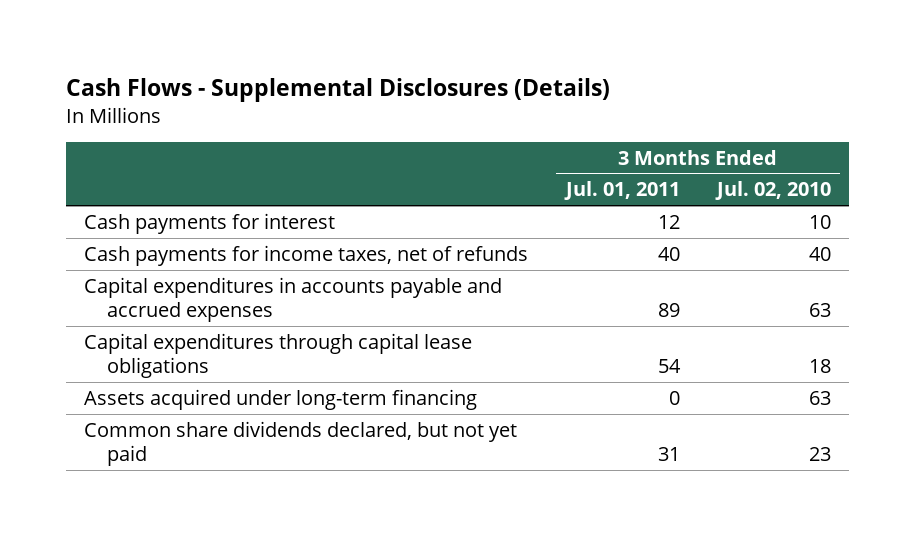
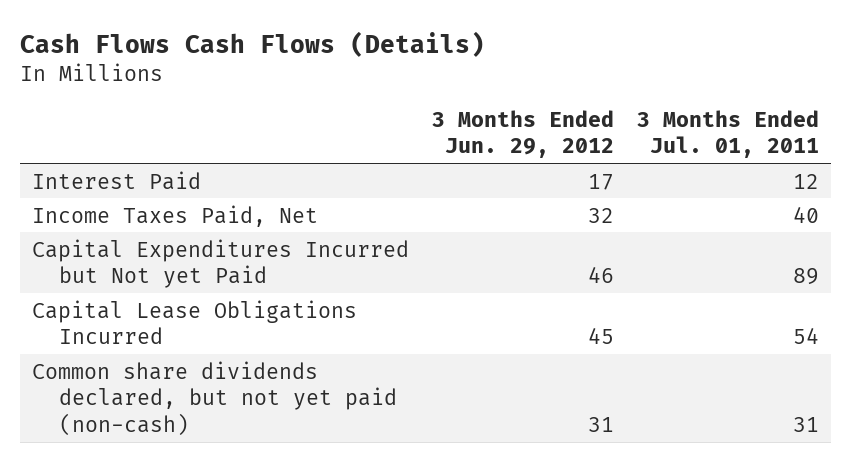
- Cash Flows - Supplemental Disclosures (Details)
+ Cash Flows Cash Flows (Details)
- | 3 Months Ended Jul. 01, 2011 | 3 Months Ended Jul. 02, 2010
+ | 3 Months Ended Jun. 29, 2012 | 3 Months Ended Jul. 01, 2011
- Cash payments for interest | 12 | 10
- Cash payments for income taxes, net of refunds | 40 | 40
- Capital expenditures in accounts payable and accrued expenses | 89 | 63
- Capital expenditures through capital lease obligations | 54 | 18
- Assets acquired under long-term financing | 0 | 63
- Common share dividends declared, but not yet paid | 31 | 23
+ Interest Paid | 17 | 12
+ Income Taxes Paid, Net | 32 | 40
+ Capital Expenditures Incurred but Not yet Paid | 46 | 89
+ Capital Lease Obligations Incurred | 45 | 54
+ Common share dividends declared, but not yet paid (non-cash) | 31 | 31

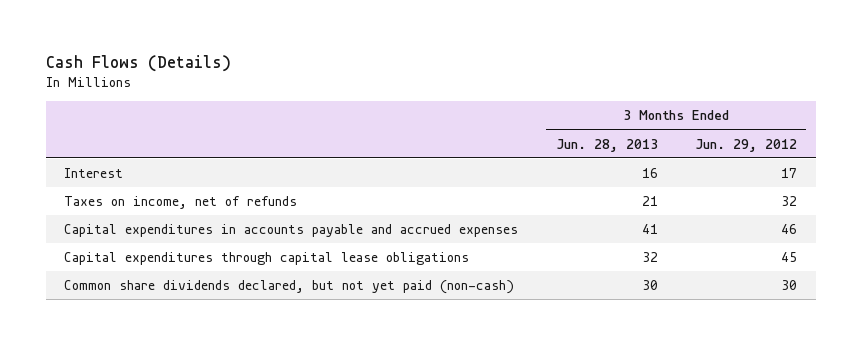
- Cash Flows Cash Flows (Details)
+ Cash Flows (Details)
- | 3 Months Ended Jun. 29, 2012 | 3 Months Ended Jul. 01, 2011
+ | 3 Months Ended Jun. 28, 2013 | 3 Months Ended Jun. 29, 2012
- Interest Paid | 17 | 12
- Income Taxes Paid, Net | 32 | 40
- Capital Expenditures Incurred but Not yet Paid | 46 | 89
- Capital Lease Obligations Incurred | 45 | 54
- Common share dividends declared, but not yet paid (non-cash) | 31 | 31
+ Interest | 16 | 17
+ Taxes on income, net of refunds | 21 | 32
+ Capital expenditures in accounts payable and accrued expenses | 41 | 46
+ Capital expenditures through capital lease obligations | 32 | 45
+ Common share dividends declared, but not yet paid (non-cash) | 30 | 30

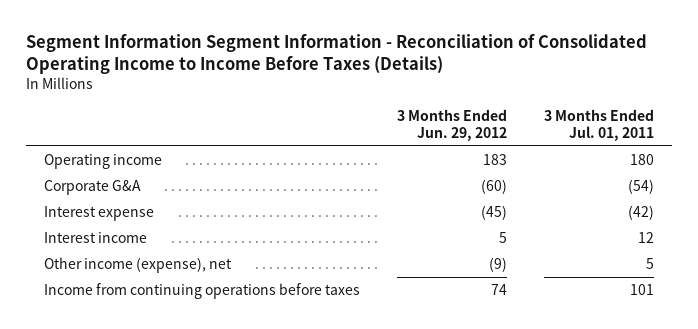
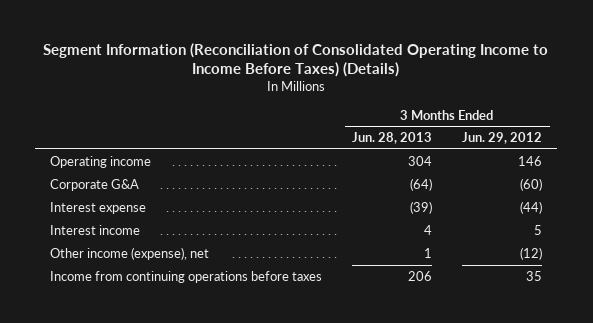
- Segment Information Segment Information - Reconciliation of Consolidated Operating Income to Income Before Taxes (Details)
+ Segment Information (Reconciliation of Consolidated Operating Income to Income Before Taxes) (Details)
- | 3 Months Ended Jun. 29, 2012 | 3 Months Ended Jul. 01, 2011
+ | 3 Months Ended Jun. 28, 2013 | 3 Months Ended Jun. 29, 2012
- Operating income | 183 | 180
+ Operating income | 304 | 146
- Interest expense | (45) | (42)
+ Interest expense | (39) | (44)
- Other income (expense), net | (9) | 5
- Income from continuing operations before taxes | 74 | 101
+ Other income (expense), net | 1 | (12)
+ Income from continuing operations before taxes | 206 | 35

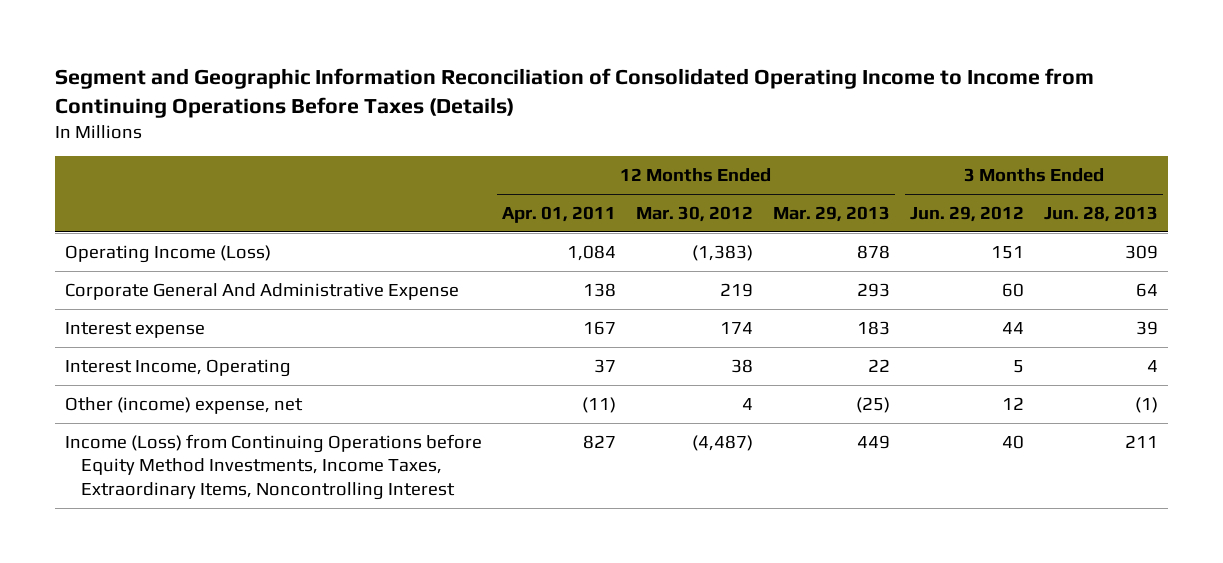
- Segment Information (Reconciliation of Consolidated Operating Income to Income Before Taxes) (Details)
+ Segment and Geographic Information Reconciliation of Consolidated Operating Income to Income from Continuing Operations Before Taxes (Details)
- | 3 Months Ended Jun. 28, 2013 | 3 Months Ended Jun. 29, 2012
+ | 12 Months Ended Apr. 01, 2011 | 12 Months Ended Mar. 30, 2012 | 12 Months Ended Mar. 29, 2013 | 3 Months Ended Jun. 29, 2012 | 3 Months Ended Jun. 28, 2013
- Operating income | 304 | 146
- Corporate G&A | (64) | (60)
- Interest expense | (39) | (44)
- Interest income | 4 | 5
- Other income (expense), net | 1 | (12)
- Income from continuing operations before taxes | 206 | 35
+ Operating Income (Loss) | 1,084 | (1,383) | 878 | 151 | 309
+ Corporate General And Administrative Expense | 138 | 219 | 293 | 60 | 64
+ Interest expense | 167 | 174 | 183 | 44 | 39
+ Interest Income, Operating | 37 | 38 | 22 | 5 | 4
+ Other (income) expense, net | (11) | 4 | (25) | 12 | (1)
+ Income (Loss) from Continuing Operations before Equity Method Investments, Income Taxes, Extraordinary Items, Noncontrolling Interest | 827 | (4,487) | 449 | 40 | 211

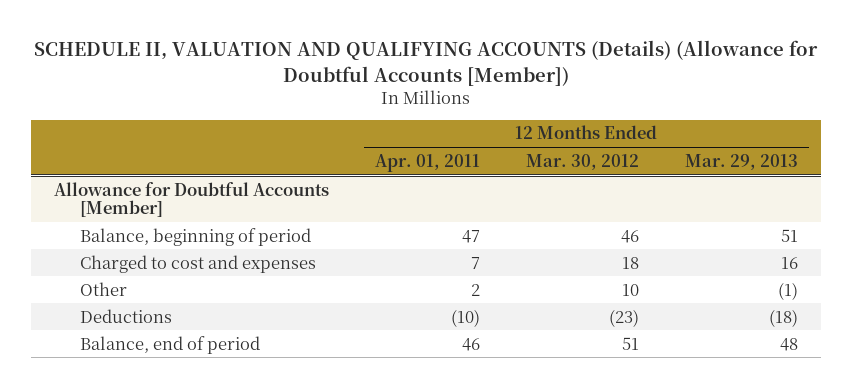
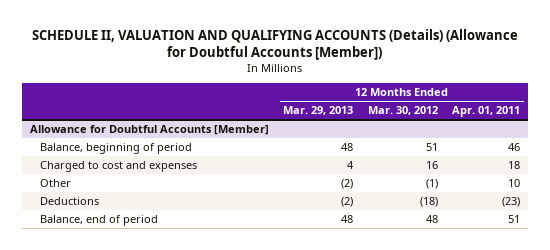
- | 12 Months Ended Apr. 01, 2011 | 12 Months Ended Mar. 30, 2012 | 12 Months Ended Mar. 29, 2013
+ | 12 Months Ended Mar. 29, 2013 | 12 Months Ended Mar. 30, 2012 | 12 Months Ended Apr. 01, 2011
@ Allowance for Doubtful Accounts [Member]
- Balance, beginning of period | 47 | 46 | 51
- Charged to cost and expenses | 7 | 18 | 16
- Other | 2 | 10 | (1)
- Deductions | (10) | (23) | (18)
- Balance, end of period | 46 | 51 | 48
+ Balance, beginning of period | 48 | 51 | 46
+ Charged to cost and expenses | 4 | 16 | 18
+ Other | (2) | (1) | 10
+ Deductions | (2) | (18) | (23)
+ Balance, end of period | 48 | 48 | 51

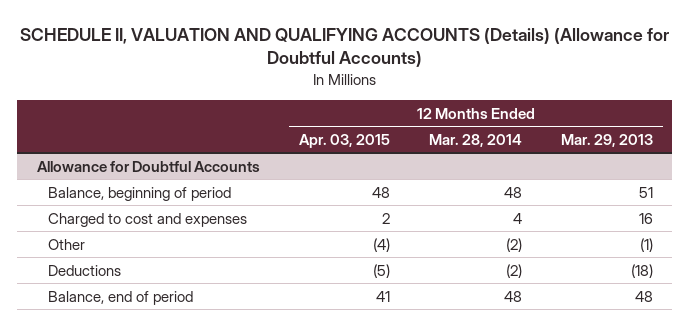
- SCHEDULE II, VALUATION AND QUALIFYING ACCOUNTS (Details) (Allowance for Doubtful Accounts [Member])
+ SCHEDULE II, VALUATION AND QUALIFYING ACCOUNTS (Details) (Allowance for Doubtful Accounts)
- | 12 Months Ended Mar. 29, 2013 | 12 Months Ended Mar. 30, 2012 | 12 Months Ended Apr. 01, 2011
+ | 12 Months Ended Apr. 03, 2015 | 12 Months Ended Mar. 28, 2014 | 12 Months Ended Mar. 29, 2013
- Allowance for Doubtful Accounts [Member]
- Balance, beginning of period | 48 | 51 | 46
- Charged to cost and expenses | 4 | 16 | 18
- Other | (2) | (1) | 10
- Deductions | (2) | (18) | (23)
+ Allowance for Doubtful Accounts
+ Balance, beginning of period | 48 | 48 | 51
+ Charged to cost and expenses | 2 | 4 | 16
+ Other | (4) | (2) | (1)
+ Deductions | (5) | (2) | (18)

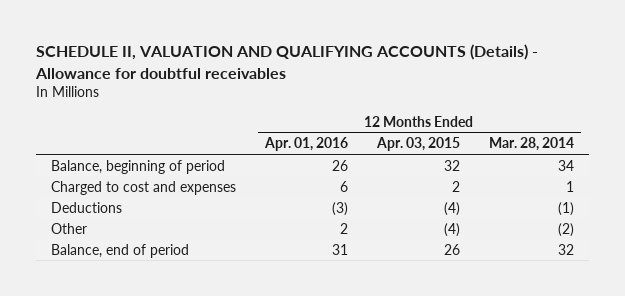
- SCHEDULE II, VALUATION AND QUALIFYING ACCOUNTS (Details) (Allowance for Doubtful Accounts)
+ SCHEDULE II, VALUATION AND QUALIFYING ACCOUNTS (Details) - Allowance for doubtful receivables
- | 12 Months Ended Apr. 03, 2015 | 12 Months Ended Mar. 28, 2014 | 12 Months Ended Mar. 29, 2013
+ | 12 Months Ended Apr. 01, 2016 | 12 Months Ended Apr. 03, 2015 | 12 Months Ended Mar. 28, 2014
- Allowance for Doubtful Accounts
- Balance, beginning of period | 48 | 48 | 51
- Charged to cost and expenses | 2 | 4 | 16
+ Balance, beginning of period | 26 | 32 | 34
+ Charged to cost and expenses | 6 | 2 | 1
+ Deductions | (3) | (4) | (1)
- Deductions | (5) | (2) | (18)
- Balance, end of period | 41 | 48 | 48
+ Balance, end of period | 31 | 26 | 32

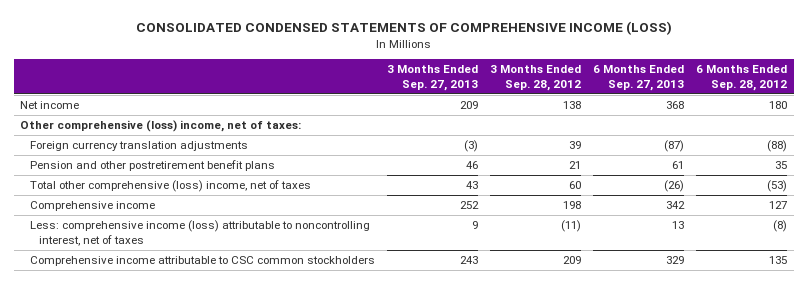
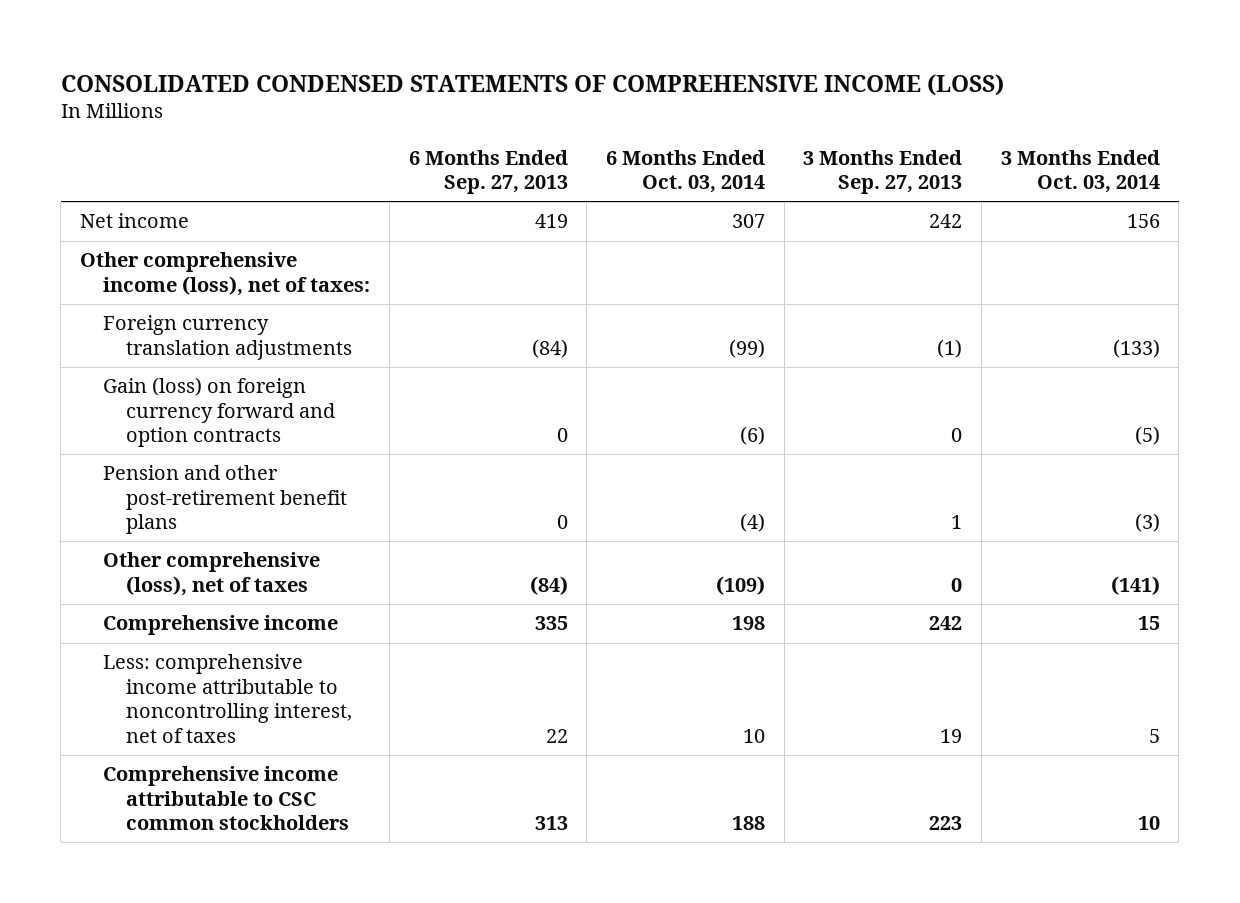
- | 3 Months Ended Sep. 27, 2013 | 3 Months Ended Sep. 28, 2012 | 6 Months Ended Sep. 27, 2013 | 6 Months Ended Sep. 28, 2012
+ | 6 Months Ended Sep. 27, 2013 | 6 Months Ended Oct. 03, 2014 | 3 Months Ended Sep. 27, 2013 | 3 Months Ended Oct. 03, 2014
- Net income | 209 | 138 | 368 | 180
- Other comprehensive (loss) income, net of taxes:
- Foreign currency translation adjustments | (3) | 39 | (87) | (88)
- Pension and other postretirement benefit plans | 46 | 21 | 61 | 35
- Total other comprehensive (loss) income, net of taxes | 43 | 60 | (26) | (53)
- Comprehensive income | 252 | 198 | 342 | 127
- Less: comprehensive income (loss) attributable to noncontrolling interest, net of taxes | 9 | (11) | 13 | (8)
- Comprehensive income attributable to CSC common stockholders | 243 | 209 | 329 | 135
+ Net income | 419 | 307 | 242 | 156
+ Other comprehensive income (loss), net of taxes:
+ Foreign currency translation adjustments | (84) | (99) | (1) | (133)
+ Gain (loss) on foreign currency forward and option contracts | 0 | (6) | 0 | (5)
+ Pension and other post-retirement benefit plans | 0 | (4) | 1 | (3)
+ Other comprehensive (loss), net of taxes | (84) | (109) | 0 | (141)
+ Comprehensive income | 335 | 198 | 242 | 15
+ Less: comprehensive income attributable to noncontrolling interest, net of taxes | 22 | 10 | 19 | 5
+ Comprehensive income attributable to CSC common stockholders | 313 | 188 | 223 | 10

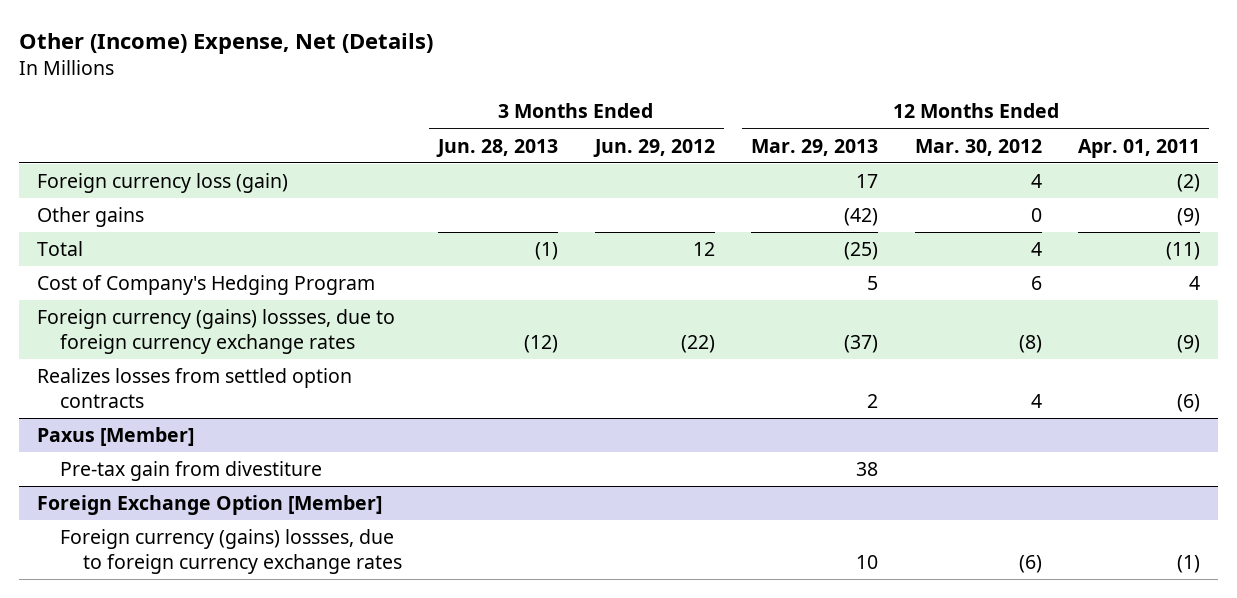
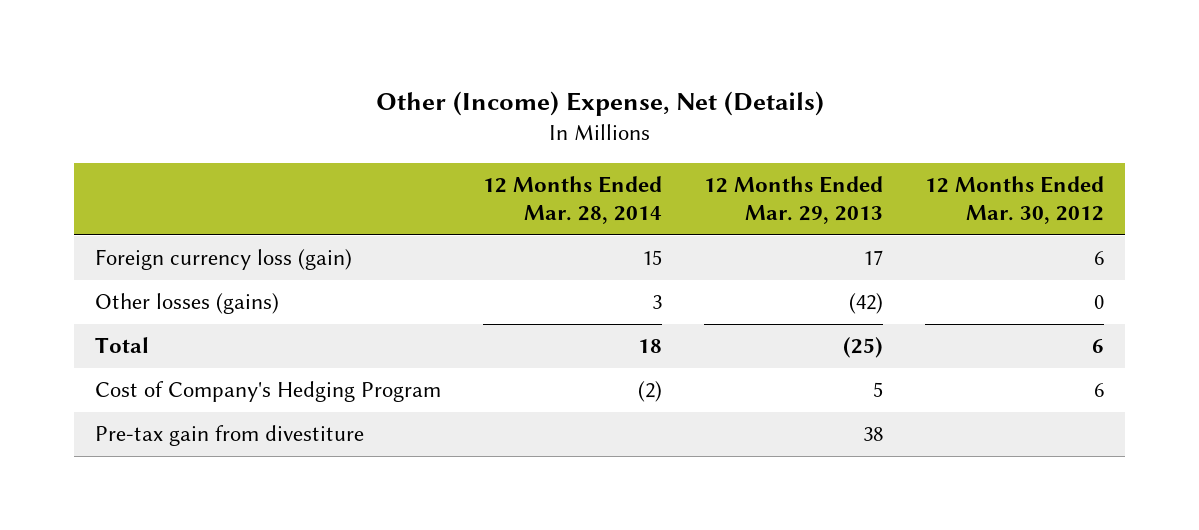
- | 3 Months Ended Jun. 28, 2013 | 3 Months Ended Jun. 29, 2012 | 12 Months Ended Mar. 29, 2013 | 12 Months Ended Mar. 30, 2012 | 12 Months Ended Apr. 01, 2011
+ | 12 Months Ended Mar. 28, 2014 | 12 Months Ended Mar. 29, 2013 | 12 Months Ended Mar. 30, 2012
- Foreign currency loss (gain) | | | 17 | 4 | (2)
- Other gains | | | (42) | 0 | (9)
- Total | (1) | 12 | (25) | 4 | (11)
+ Foreign currency loss (gain) | 15 | 17 | 6
+ Other losses (gains) | 3 | (42) | 0
+ Total | 18 | (25) | 6
- Foreign currency (gains) lossses, due to foreign currency exchange rates | (12) | (22) | (37) | (8) | (9)
- Realizes losses from settled option contracts | | | 2 | 4 | (6)
- Paxus [Member]
- Foreign Exchange Option [Member]
- Foreign currency (gains) lossses, due to foreign currency exchange rates | | | 10 | (6) | (1)

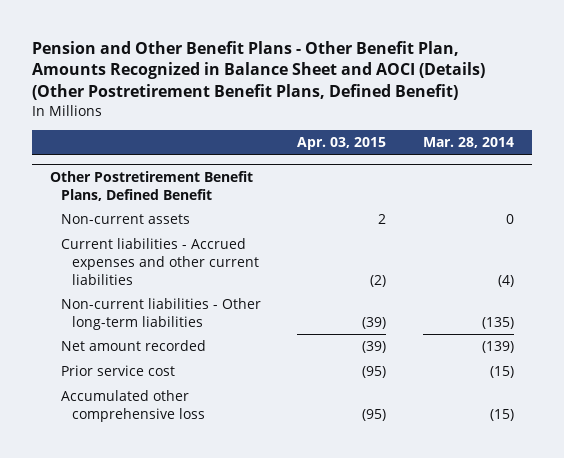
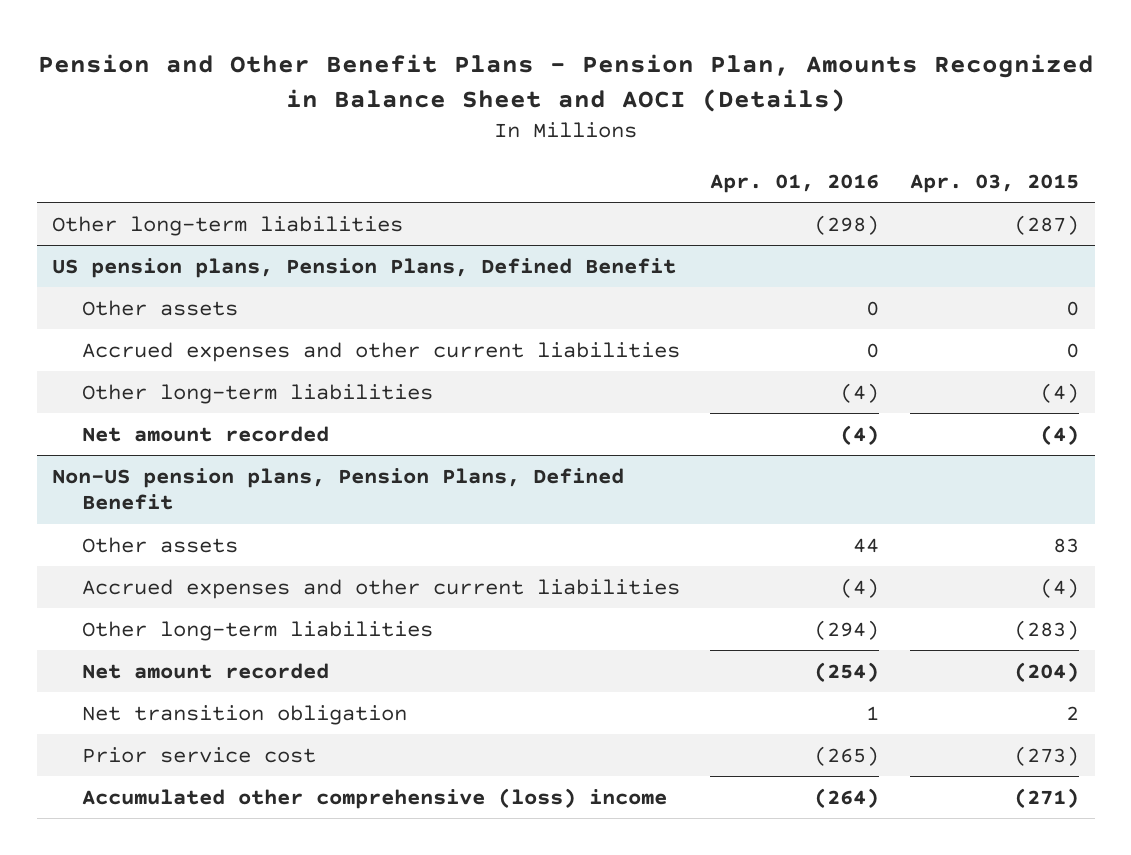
- Pension and Other Benefit Plans - Other Benefit Plan, Amounts Recognized in Balance Sheet and AOCI (Details) (Other Postretirement Benefit Plans, Defined Benefit)
+ Pension and Other Benefit Plans - Pension Plan, Amounts Recognized in Balance Sheet and AOCI (Details)
- | Apr. 03, 2015 | Mar. 28, 2014
+ | Apr. 01, 2016 | Apr. 03, 2015
- Other Postretirement Benefit Plans, Defined Benefit
- Non-current assets | 2 | 0
- Current liabilities - Accrued expenses and other current liabilities | (2) | (4)
- Non-current liabilities - Other long-term liabilities | (39) | (135)
- Net amount recorded | (39) | (139)
- Prior service cost | (95) | (15)
- Accumulated other comprehensive loss | (95) | (15)
+ Other long-term liabilities | (298) | (287)
+ US pension plans, Pension Plans, Defined Benefit
+ Other assets | 0 | 0
+ Accrued expenses and other current liabilities | 0 | 0
+ Other long-term liabilities | (4) | (4)
+ Net amount recorded | (4) | (4)
+ Non-US pension plans, Pension Plans, Defined Benefit
+ Other assets | 44 | 83
+ Accrued expenses and other current liabilities | (4) | (4)
+ Other long-term liabilities | (294) | (283)
+ Net amount recorded | (254) | (204)
+ Net transition obligation | 1 | 2
+ Prior service cost | (265) | (273)
+ Accumulated other comprehensive (loss) income | (264) | (271)

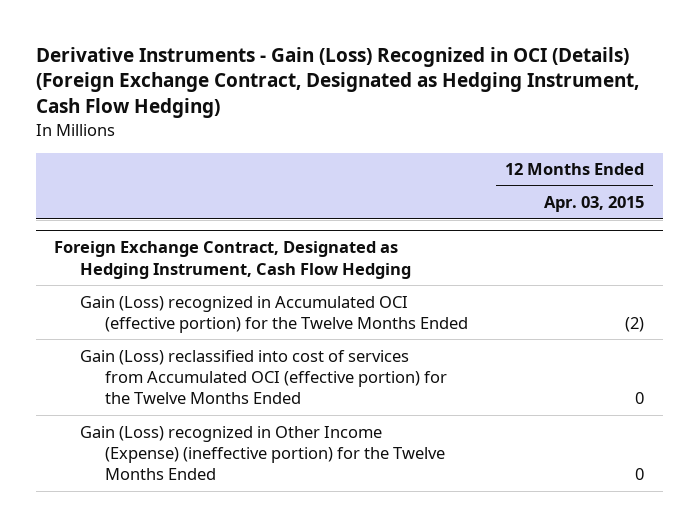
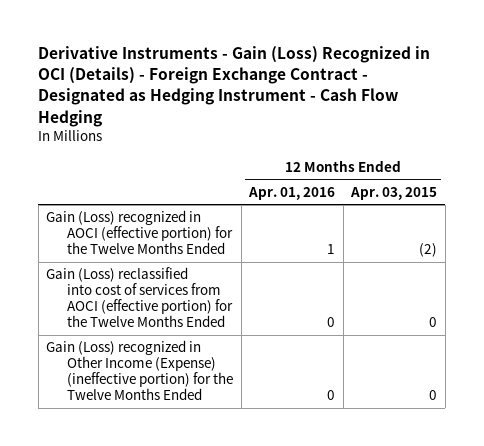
- Derivative Instruments - Gain (Loss) Recognized in OCI (Details) (Foreign Exchange Contract, Designated as Hedging Instrument, Cash Flow Hedging)
+ Derivative Instruments - Gain (Loss) Recognized in OCI (Details) - Foreign Exchange Contract - Designated as Hedging Instrument - Cash Flow Hedging
- | 12 Months Ended Apr. 03, 2015
+ | 12 Months Ended Apr. 01, 2016 | 12 Months Ended Apr. 03, 2015
- Foreign Exchange Contract, Designated as Hedging Instrument, Cash Flow Hedging
- Gain (Loss) recognized in Accumulated OCI (effective portion) for the Twelve Months Ended | (2)
- Gain (Loss) reclassified into cost of services from Accumulated OCI (effective portion) for the Twelve Months Ended | 0
+ Gain (Loss) recognized in AOCI (effective portion) for the Twelve Months Ended | 1 | (2)
+ Gain (Loss) reclassified into cost of services from AOCI (effective portion) for the Twelve Months Ended | 0 | 0

